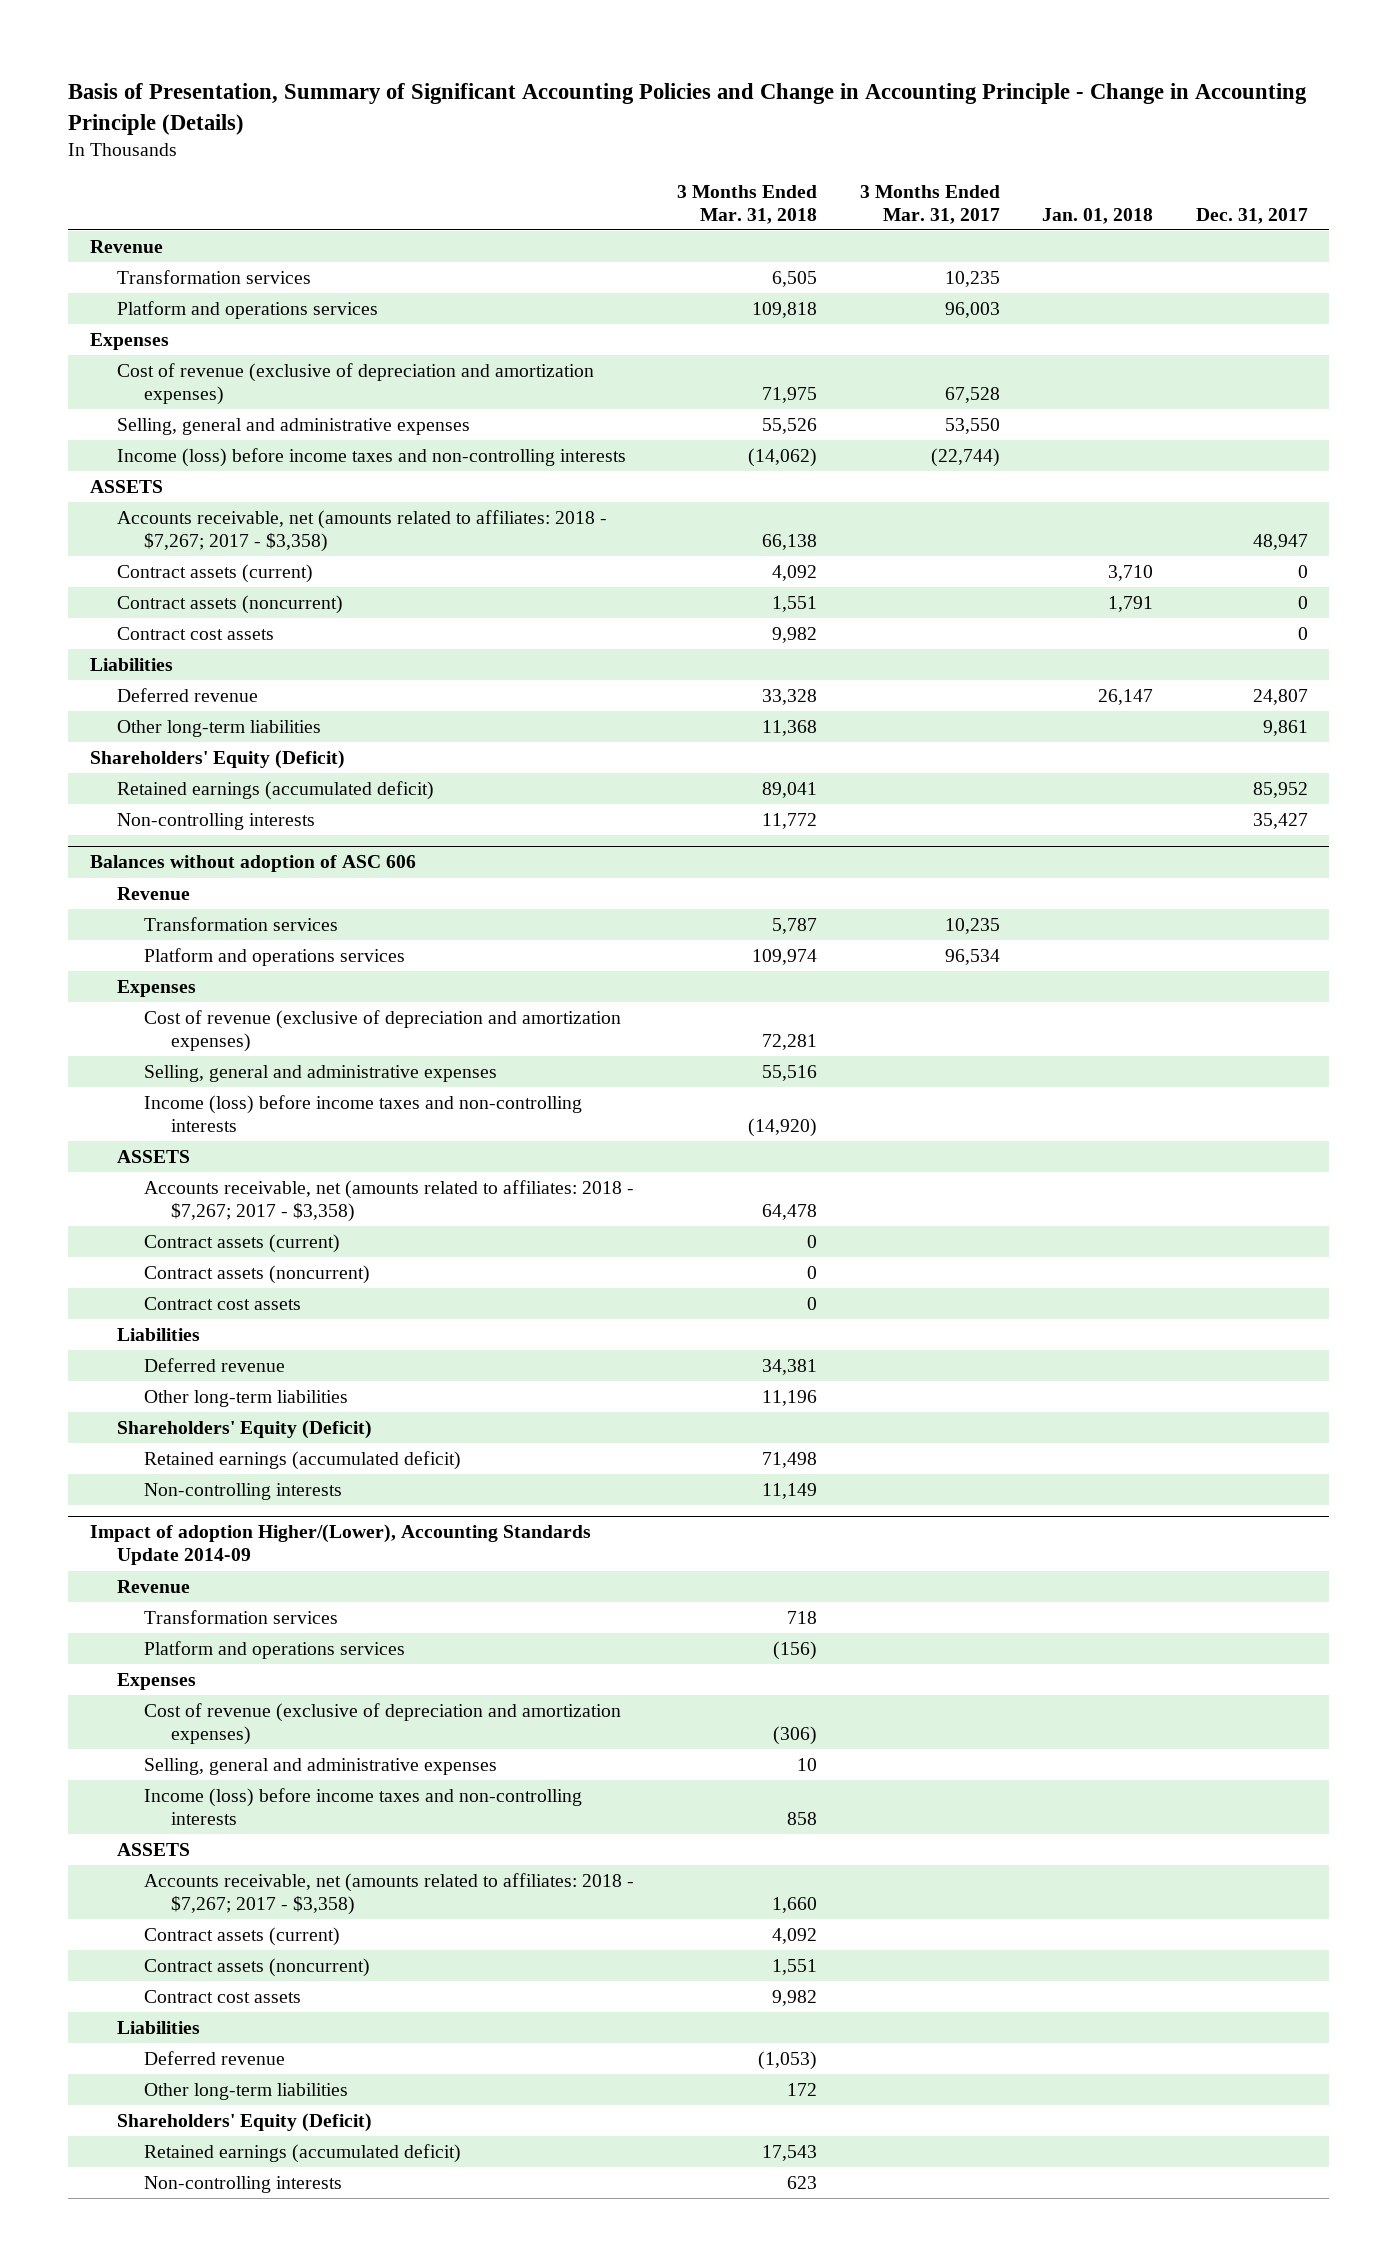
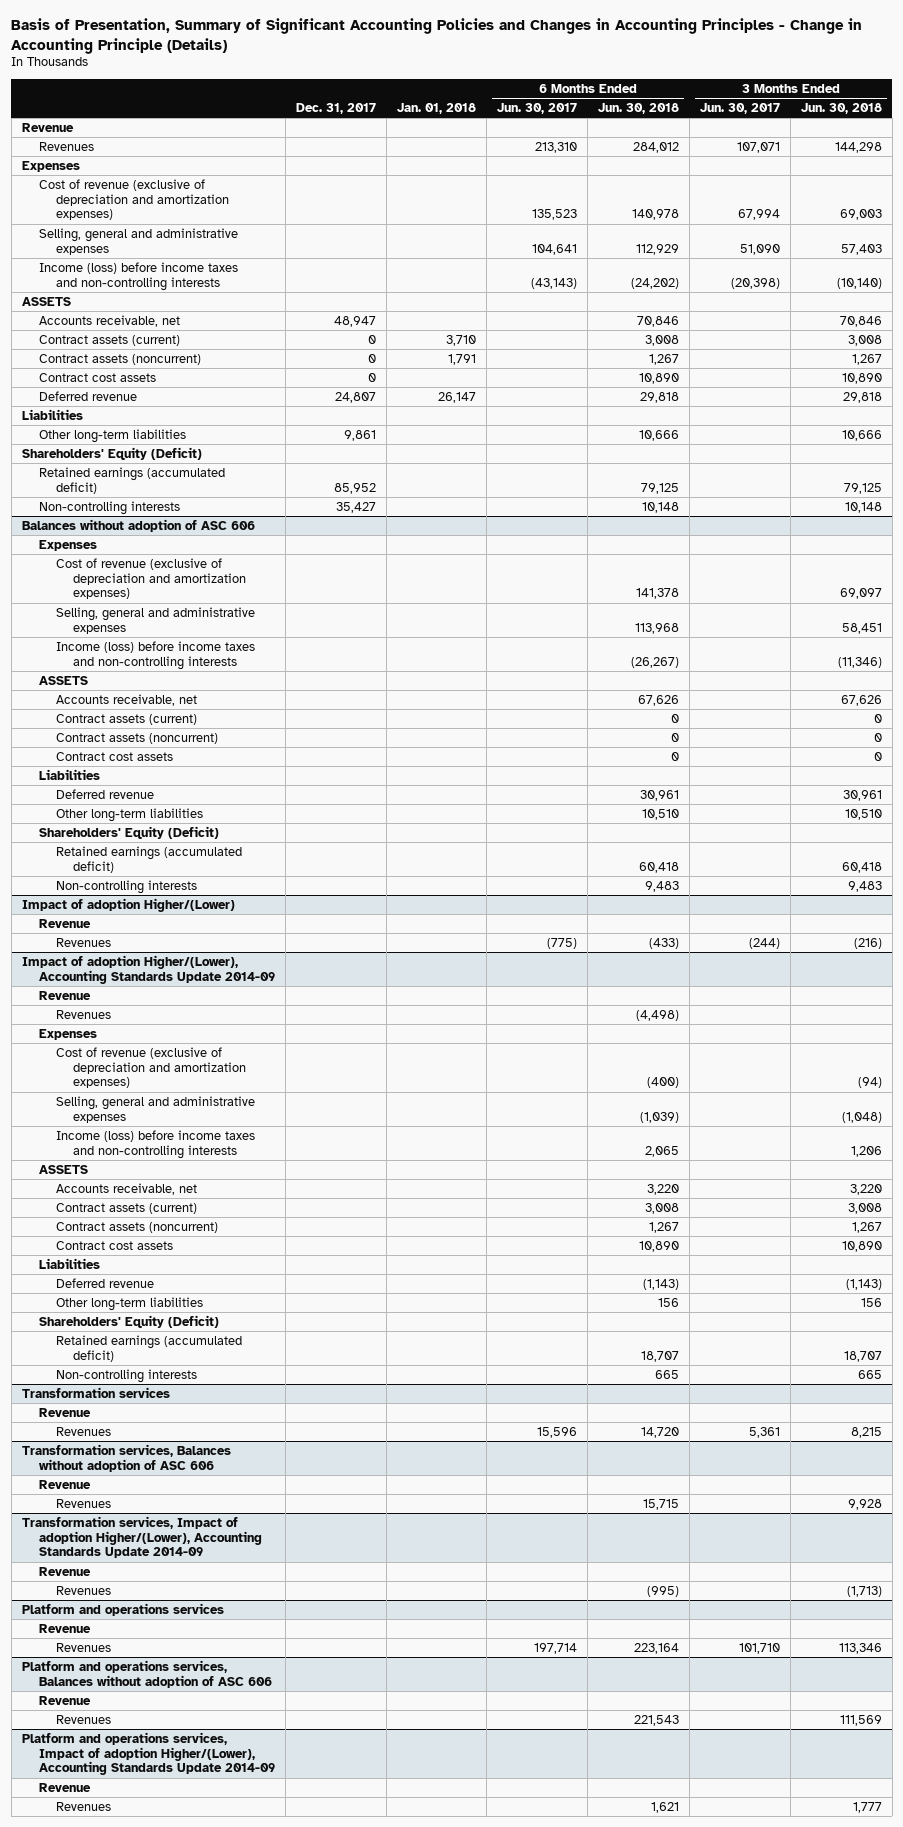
- Basis of Presentation, Summary of Significant Accounting Policies and Change in Accounting Principle - Change in Accounting Principle (Details)
+ Basis of Presentation, Summary of Significant Accounting Policies and Changes in Accounting Principles - Change in Accounting Principle (Details)
- | 3 Months Ended Mar. 31, 2018 | 3 Months Ended Mar. 31, 2017 | Jan. 01, 2018 | Dec. 31, 2017
+ | Dec. 31, 2017 | Jan. 01, 2018 | 6 Months Ended Jun. 30, 2017 | 6 Months Ended Jun. 30, 2018 | 3 Months Ended Jun. 30, 2017 | 3 Months Ended Jun. 30, 2018
- Transformation services | 6,505 | 10,235 | |
- Platform and operations services | 109,818 | 96,003 | |
+ Revenues | | | 213,310 | 284,012 | 107,071 | 144,298
- Accounts receivable, net (amounts related to affiliates: 2018 - $7,267; 2017 - $3,358) | 66,138 | | | 48,947
+ Accounts receivable, net | 48,947 | | | 70,846 | | 70,846
moved down: Liabilities
@ Balances without adoption of ASC 606
- Revenue
- Transformation services | 5,787 | 10,235 | |
- Platform and operations services | 109,974 | 96,534 | |
- Accounts receivable, net (amounts related to affiliates: 2018 - $7,267; 2017 - $3,358) | 64,478 | | |
+ Accounts receivable, net | | | | 67,626 | | 67,626
+ Impact of adoption Higher/(Lower)
+ Revenue
+ Revenues | | | (775) | (433) | (244) | (216)
@ Impact of adoption Higher/(Lower), Accounting Standards Update 2014-09
- Transformation services | 718 | | |
- Platform and operations services | (156) | | |
+ Revenues | | | | (4,498) | |
- Accounts receivable, net (amounts related to affiliates: 2018 - $7,267; 2017 - $3,358) | 1,660 | | |
+ Accounts receivable, net | | | | 3,220 | | 3,220
+ Transformation services
+ Revenue
+ Revenues | | | 15,596 | 14,720 | 5,361 | 8,215
+ Transformation services, Balances without adoption of ASC 606
+ Revenue
+ Revenues | | | | 15,715 | | 9,928
+ Transformation services, Impact of adoption Higher/(Lower), Accounting Standards Update 2014-09
+ Revenue
+ Revenues | | | | (995) | | (1,713)
+ Platform and operations services
+ Revenue
+ Revenues | | | 197,714 | 223,164 | 101,710 | 113,346
+ Platform and operations services, Balances without adoption of ASC 606
+ Revenue
+ Revenues | | | | 221,543 | | 111,569
+ Platform and operations services, Impact of adoption Higher/(Lower), Accounting Standards Update 2014-09
+ Revenue
+ Revenues | | | | 1,621 | | 1,777

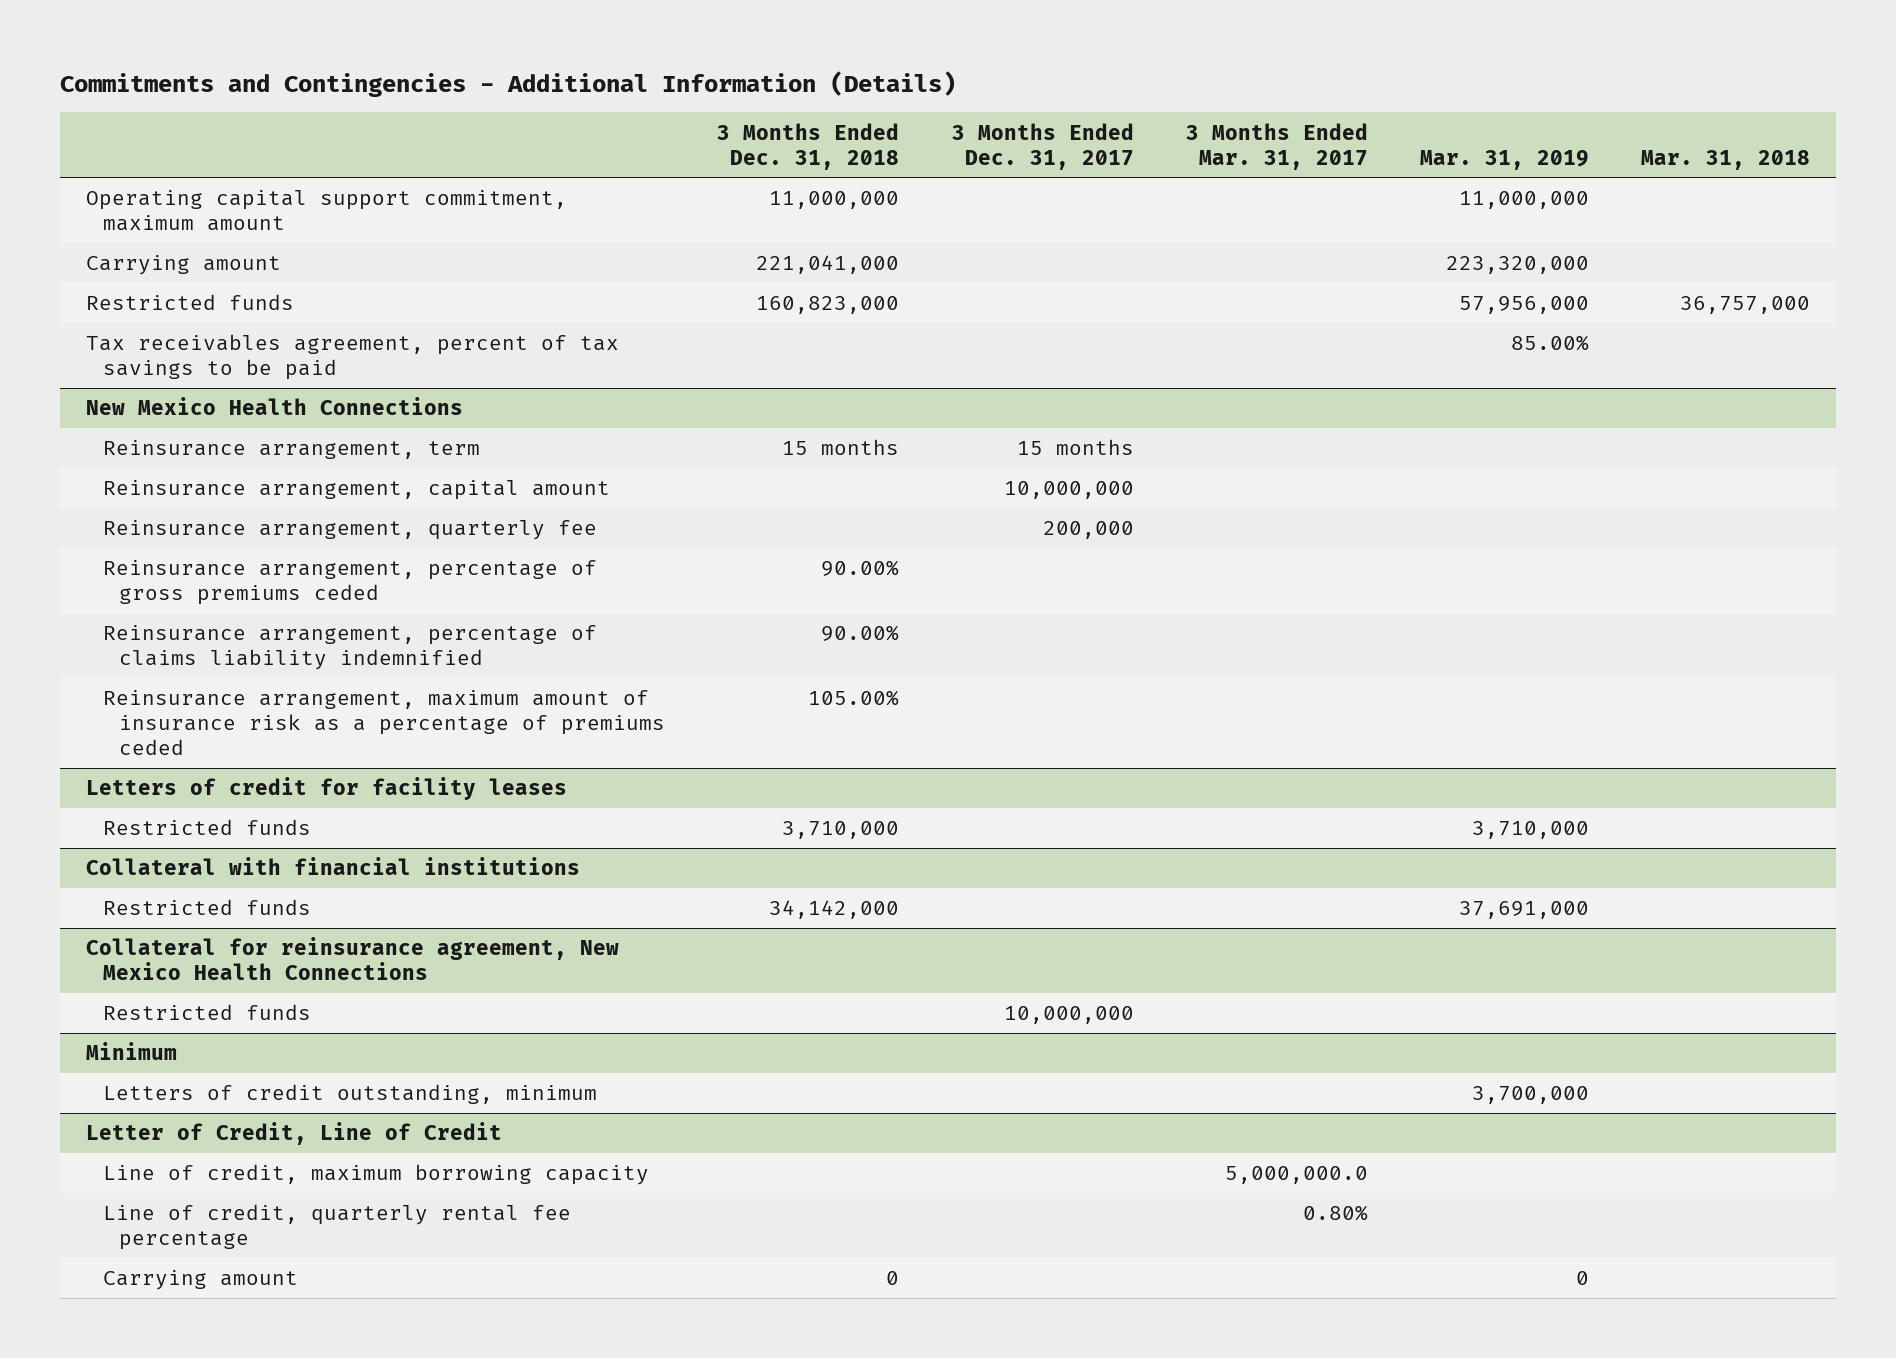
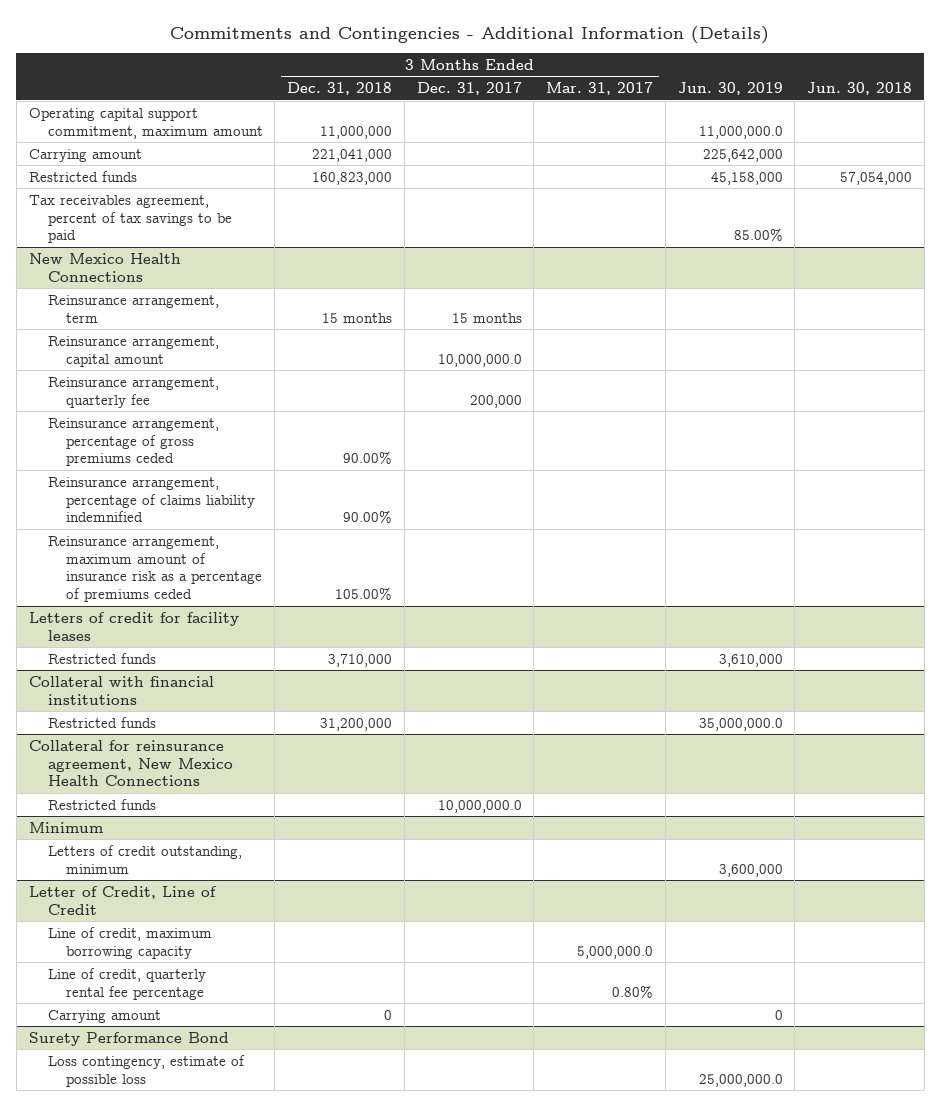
- | 3 Months Ended Dec. 31, 2018 | 3 Months Ended Dec. 31, 2017 | 3 Months Ended Mar. 31, 2017 | Mar. 31, 2019 | Mar. 31, 2018
+ | 3 Months Ended Dec. 31, 2018 | 3 Months Ended Dec. 31, 2017 | 3 Months Ended Mar. 31, 2017 | Jun. 30, 2019 | Jun. 30, 2018
@ New Mexico Health Connections
- Reinsurance arrangement, capital amount | | 10,000,000 | | |
+ Reinsurance arrangement, capital amount | | 10,000,000.0 | | |
@ Collateral with financial institutions
- Restricted funds | 34,142,000 | | | 37,691,000 |
+ Restricted funds | 31,200,000 | | | 35,000,000.0 |
@ Collateral for reinsurance agreement, New Mexico Health Connections
- Restricted funds | | 10,000,000 | | |
+ Restricted funds | | 10,000,000.0 | | |
+ Surety Performance Bond
+ Loss contingency, estimate of possible loss | | | | 25,000,000.0 |

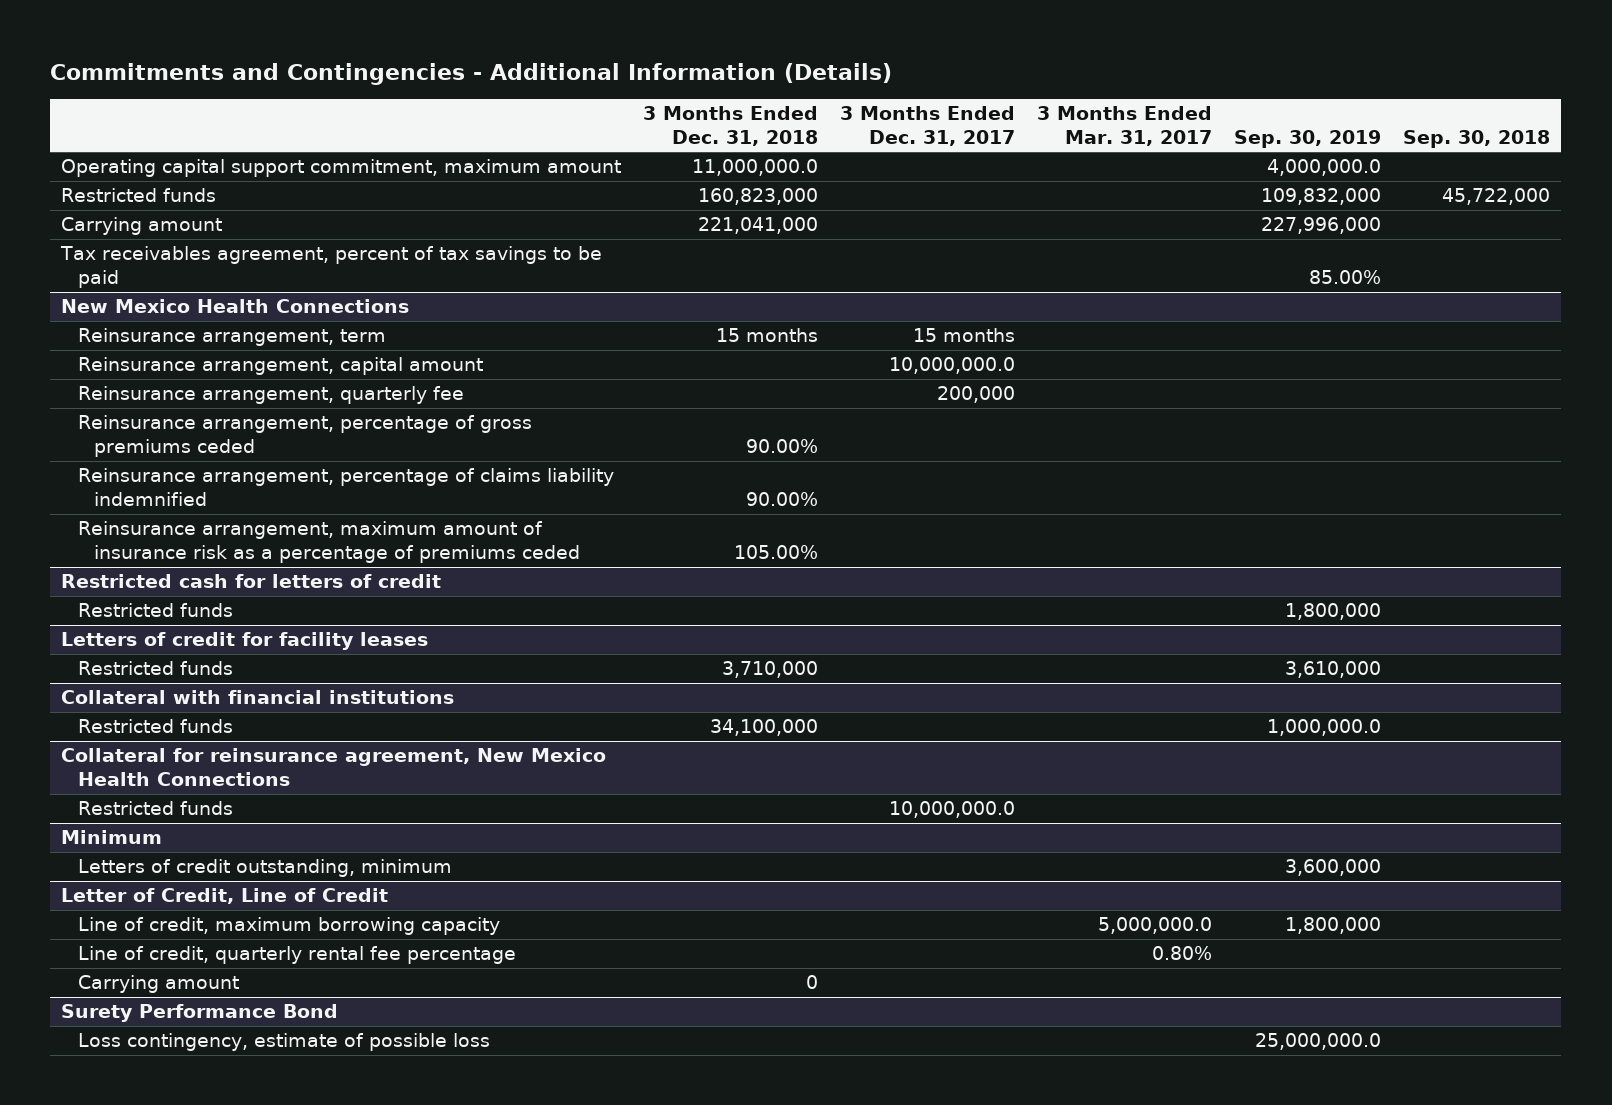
- | 3 Months Ended Dec. 31, 2018 | 3 Months Ended Dec. 31, 2017 | 3 Months Ended Mar. 31, 2017 | Jun. 30, 2019 | Jun. 30, 2018
+ | 3 Months Ended Dec. 31, 2018 | 3 Months Ended Dec. 31, 2017 | 3 Months Ended Mar. 31, 2017 | Sep. 30, 2019 | Sep. 30, 2018
- Operating capital support commitment, maximum amount | 11,000,000 | | | 11,000,000.0 |
+ Operating capital support commitment, maximum amount | 11,000,000.0 | | | 4,000,000.0 |
moved down: Carrying amount | 221,041,000 | | | 227,996,000 |
+ Restricted cash for letters of credit
+ Restricted funds | | | | 1,800,000 |
@ Collateral with financial institutions
- Restricted funds | 31,200,000 | | | 35,000,000.0 |
+ Restricted funds | 34,100,000 | | | 1,000,000.0 |

